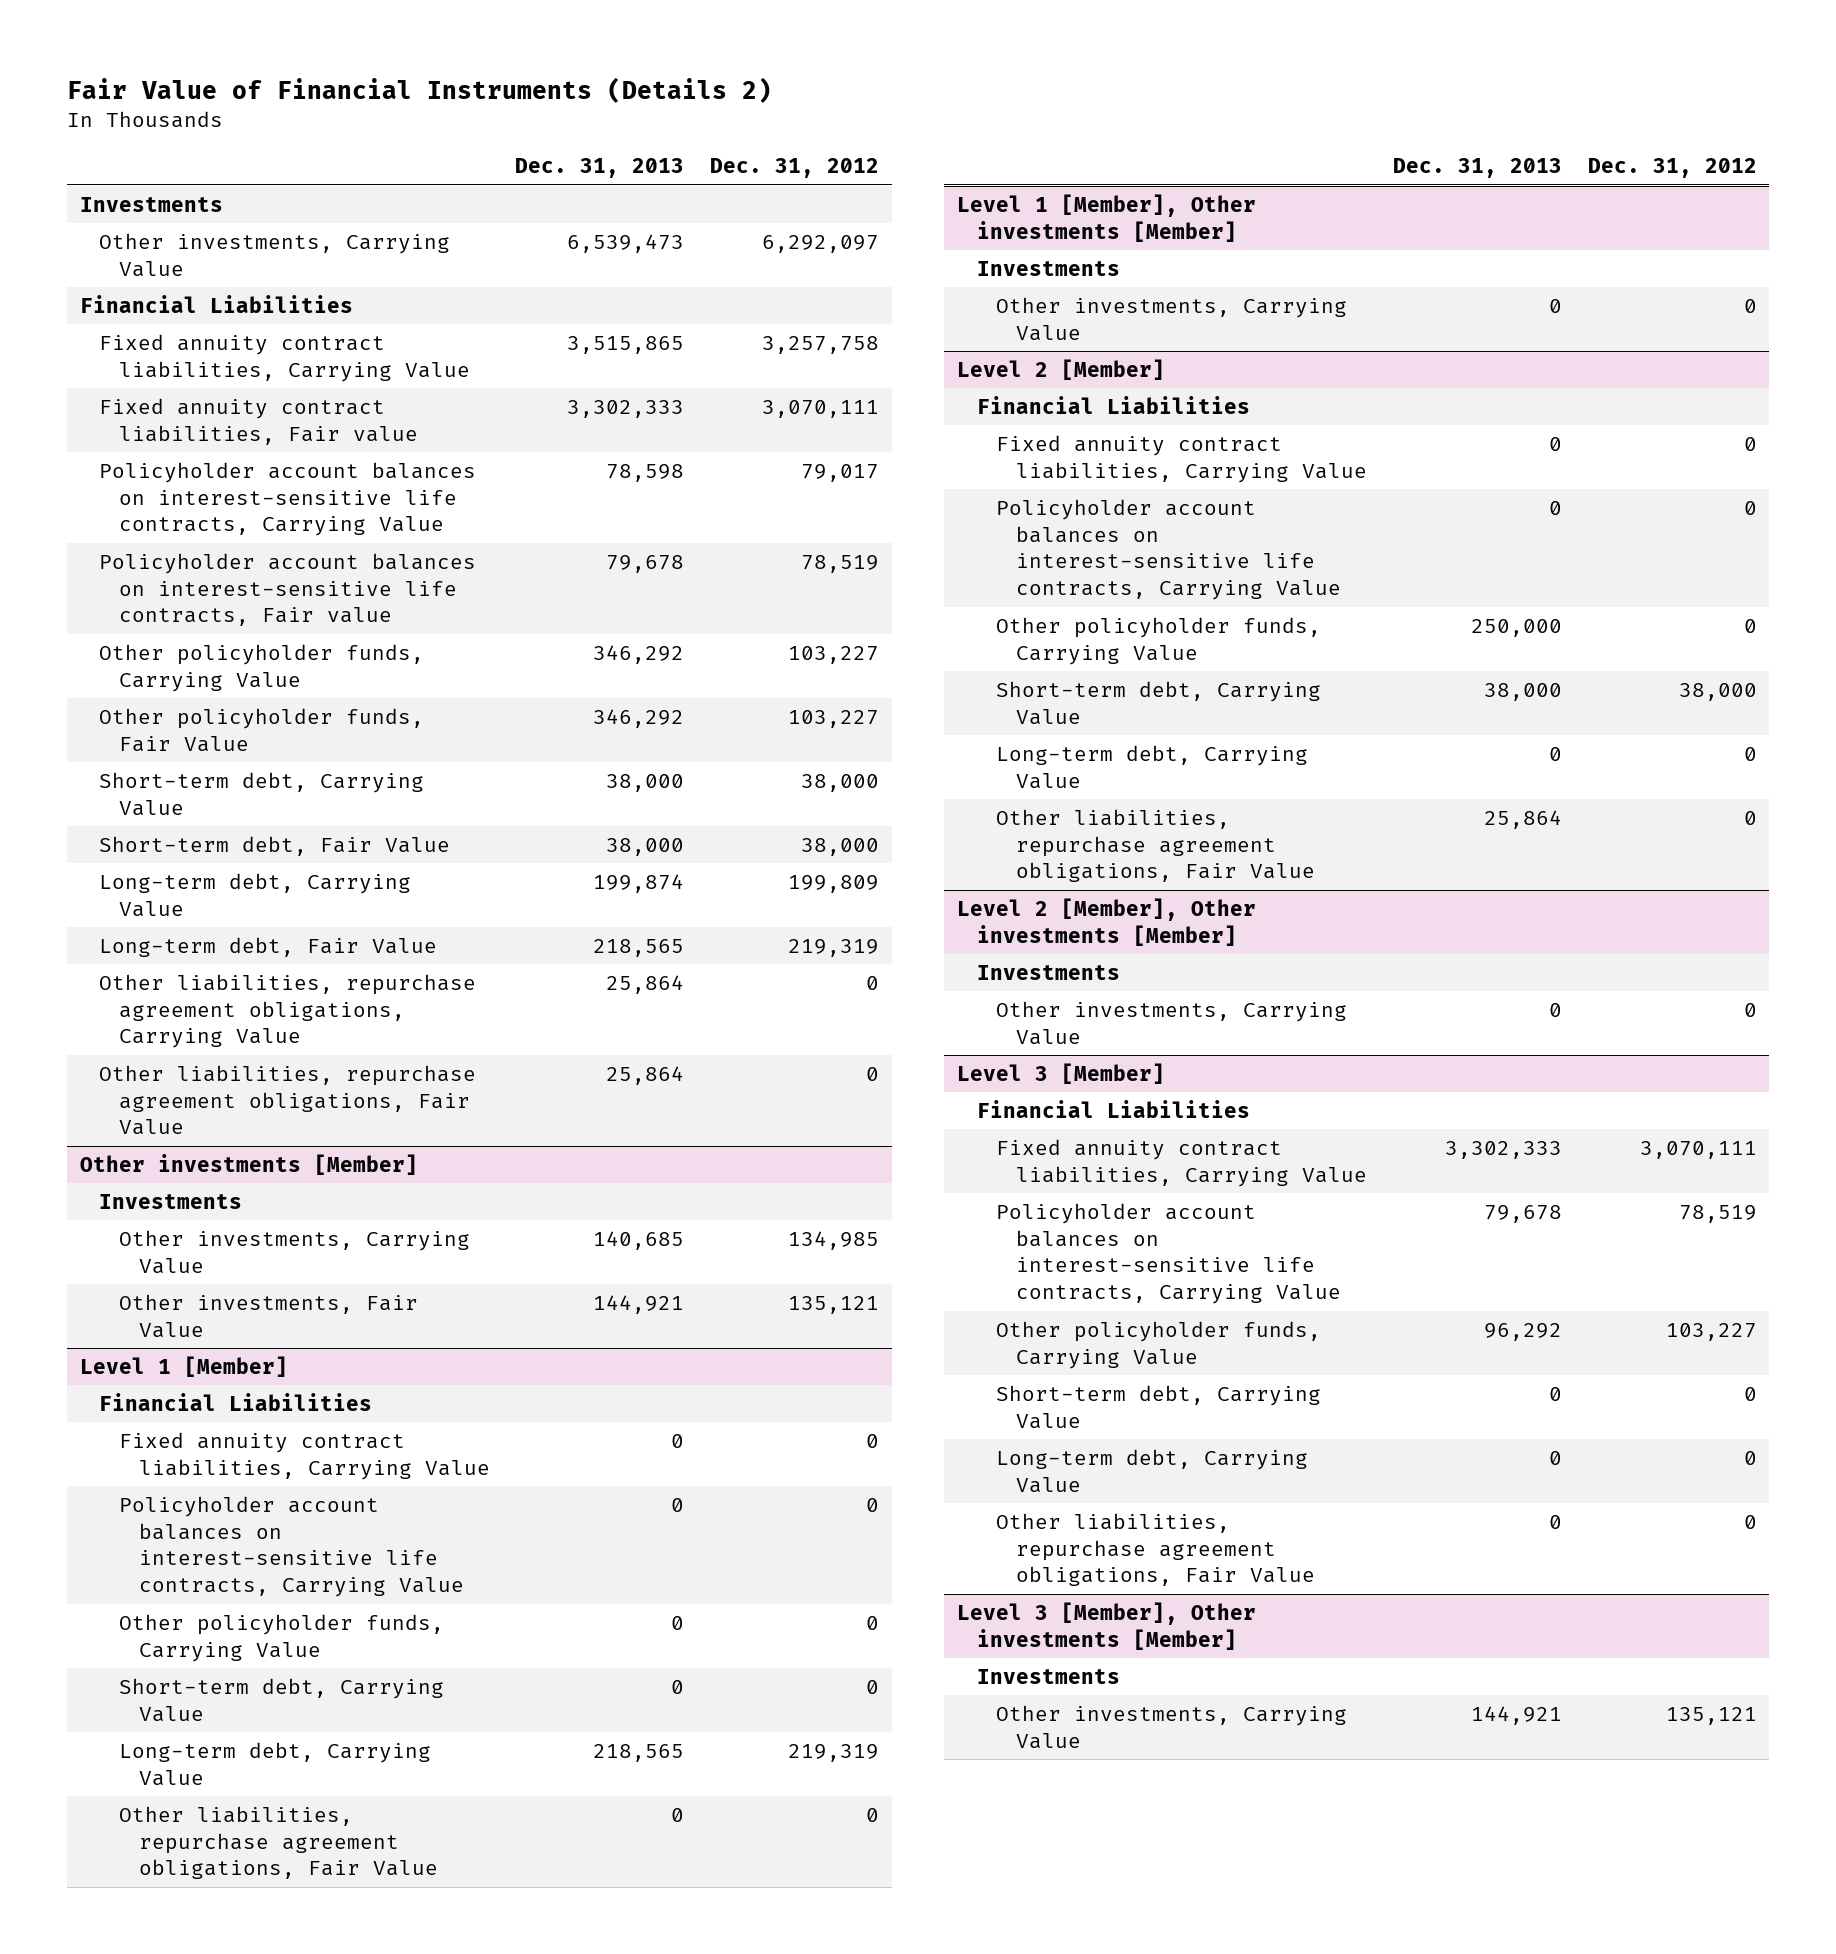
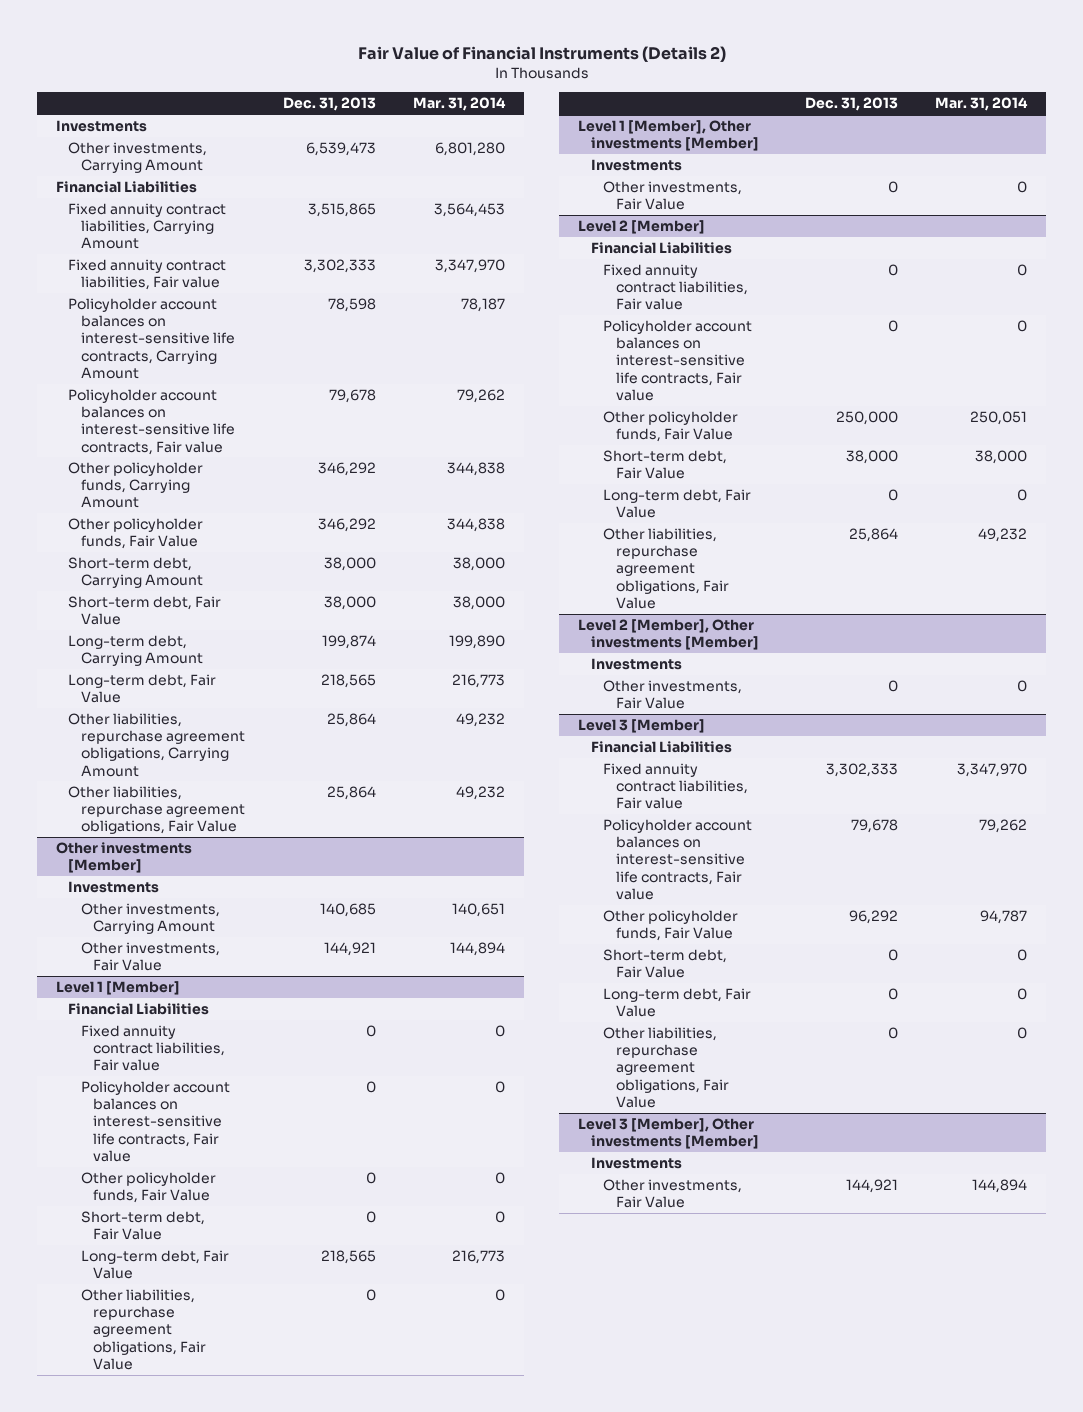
- | Dec. 31, 2013 | Dec. 31, 2012
+ | Dec. 31, 2013 | Mar. 31, 2014
- Other investments, Carrying Value | 6,539,473 | 6,292,097
+ Other investments, Carrying Amount | 6,539,473 | 6,801,280
- Fixed annuity contract liabilities, Carrying Value | 3,515,865 | 3,257,758
+ Fixed annuity contract liabilities, Carrying Amount | 3,515,865 | 3,564,453
- Policyholder account balances on interest-sensitive life contracts, Carrying Value | 78,598 | 79,017
+ Policyholder account balances on interest-sensitive life contracts, Carrying Amount | 78,598 | 78,187
- Other policyholder funds, Carrying Value | 346,292 | 103,227
+ Other policyholder funds, Carrying Amount | 346,292 | 344,838
- Short-term debt, Carrying Value | 38,000 | 38,000
+ Short-term debt, Carrying Amount | 38,000 | 38,000
- Long-term debt, Carrying Value | 199,874 | 199,809
+ Long-term debt, Carrying Amount | 199,874 | 199,890
- Other liabilities, repurchase agreement obligations, Carrying Value | 25,864 | 0
+ Other liabilities, repurchase agreement obligations, Carrying Amount | 25,864 | 49,232
@ Other investments [Member]
- Other investments, Carrying Value | 140,685 | 134,985
+ Other investments, Carrying Amount | 140,685 | 140,651
@ Level 1 [Member]
- Fixed annuity contract liabilities, Carrying Value | 0 | 0
- Policyholder account balances on interest-sensitive life contracts, Carrying Value | 0 | 0
- Other policyholder funds, Carrying Value | 0 | 0
- Short-term debt, Carrying Value | 0 | 0
- Long-term debt, Carrying Value | 218,565 | 219,319
+ Fixed annuity contract liabilities, Fair value | 0 | 0
+ Policyholder account balances on interest-sensitive life contracts, Fair value | 0 | 0
+ Other policyholder funds, Fair Value | 0 | 0
+ Short-term debt, Fair Value | 0 | 0
+ Long-term debt, Fair Value | 218,565 | 216,773
@ Level 1 [Member], Other investments [Member]
- Other investments, Carrying Value | 0 | 0
+ Other investments, Fair Value | 0 | 0
@ Level 2 [Member]
- Fixed annuity contract liabilities, Carrying Value | 0 | 0
- Policyholder account balances on interest-sensitive life contracts, Carrying Value | 0 | 0
- Other policyholder funds, Carrying Value | 250,000 | 0
- Short-term debt, Carrying Value | 38,000 | 38,000
- Long-term debt, Carrying Value | 0 | 0
+ Fixed annuity contract liabilities, Fair value | 0 | 0
+ Policyholder account balances on interest-sensitive life contracts, Fair value | 0 | 0
+ Other policyholder funds, Fair Value | 250,000 | 250,051
+ Short-term debt, Fair Value | 38,000 | 38,000
+ Long-term debt, Fair Value | 0 | 0
@ Level 2 [Member], Other investments [Member]
- Other investments, Carrying Value | 0 | 0
+ Other investments, Fair Value | 0 | 0
@ Level 3 [Member]
- Fixed annuity contract liabilities, Carrying Value | 3,302,333 | 3,070,111
- Policyholder account balances on interest-sensitive life contracts, Carrying Value | 79,678 | 78,519
- Other policyholder funds, Carrying Value | 96,292 | 103,227
- Short-term debt, Carrying Value | 0 | 0
- Long-term debt, Carrying Value | 0 | 0
+ Fixed annuity contract liabilities, Fair value | 3,302,333 | 3,347,970
+ Policyholder account balances on interest-sensitive life contracts, Fair value | 79,678 | 79,262
+ Other policyholder funds, Fair Value | 96,292 | 94,787
+ Short-term debt, Fair Value | 0 | 0
+ Long-term debt, Fair Value | 0 | 0
@ Level 3 [Member], Other investments [Member]
- Other investments, Carrying Value | 144,921 | 135,121
+ Other investments, Fair Value | 144,921 | 144,894

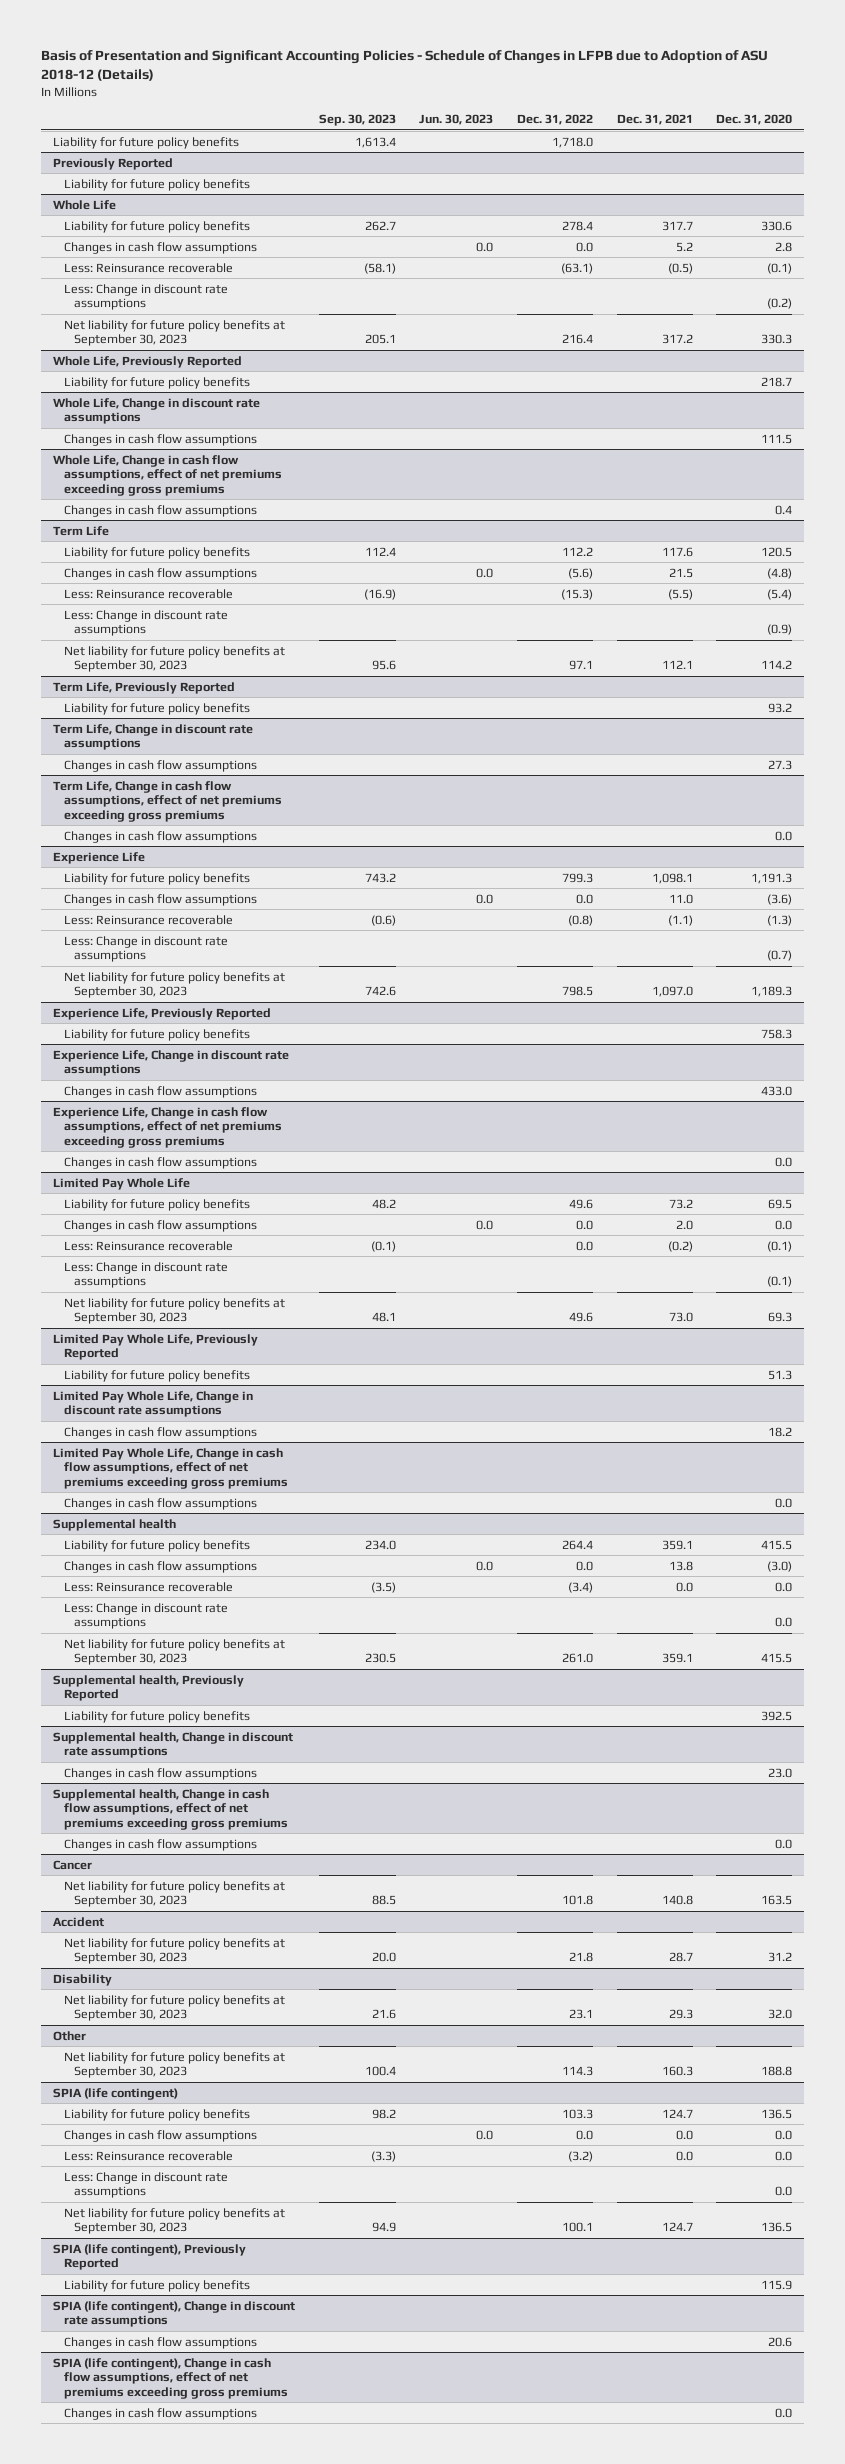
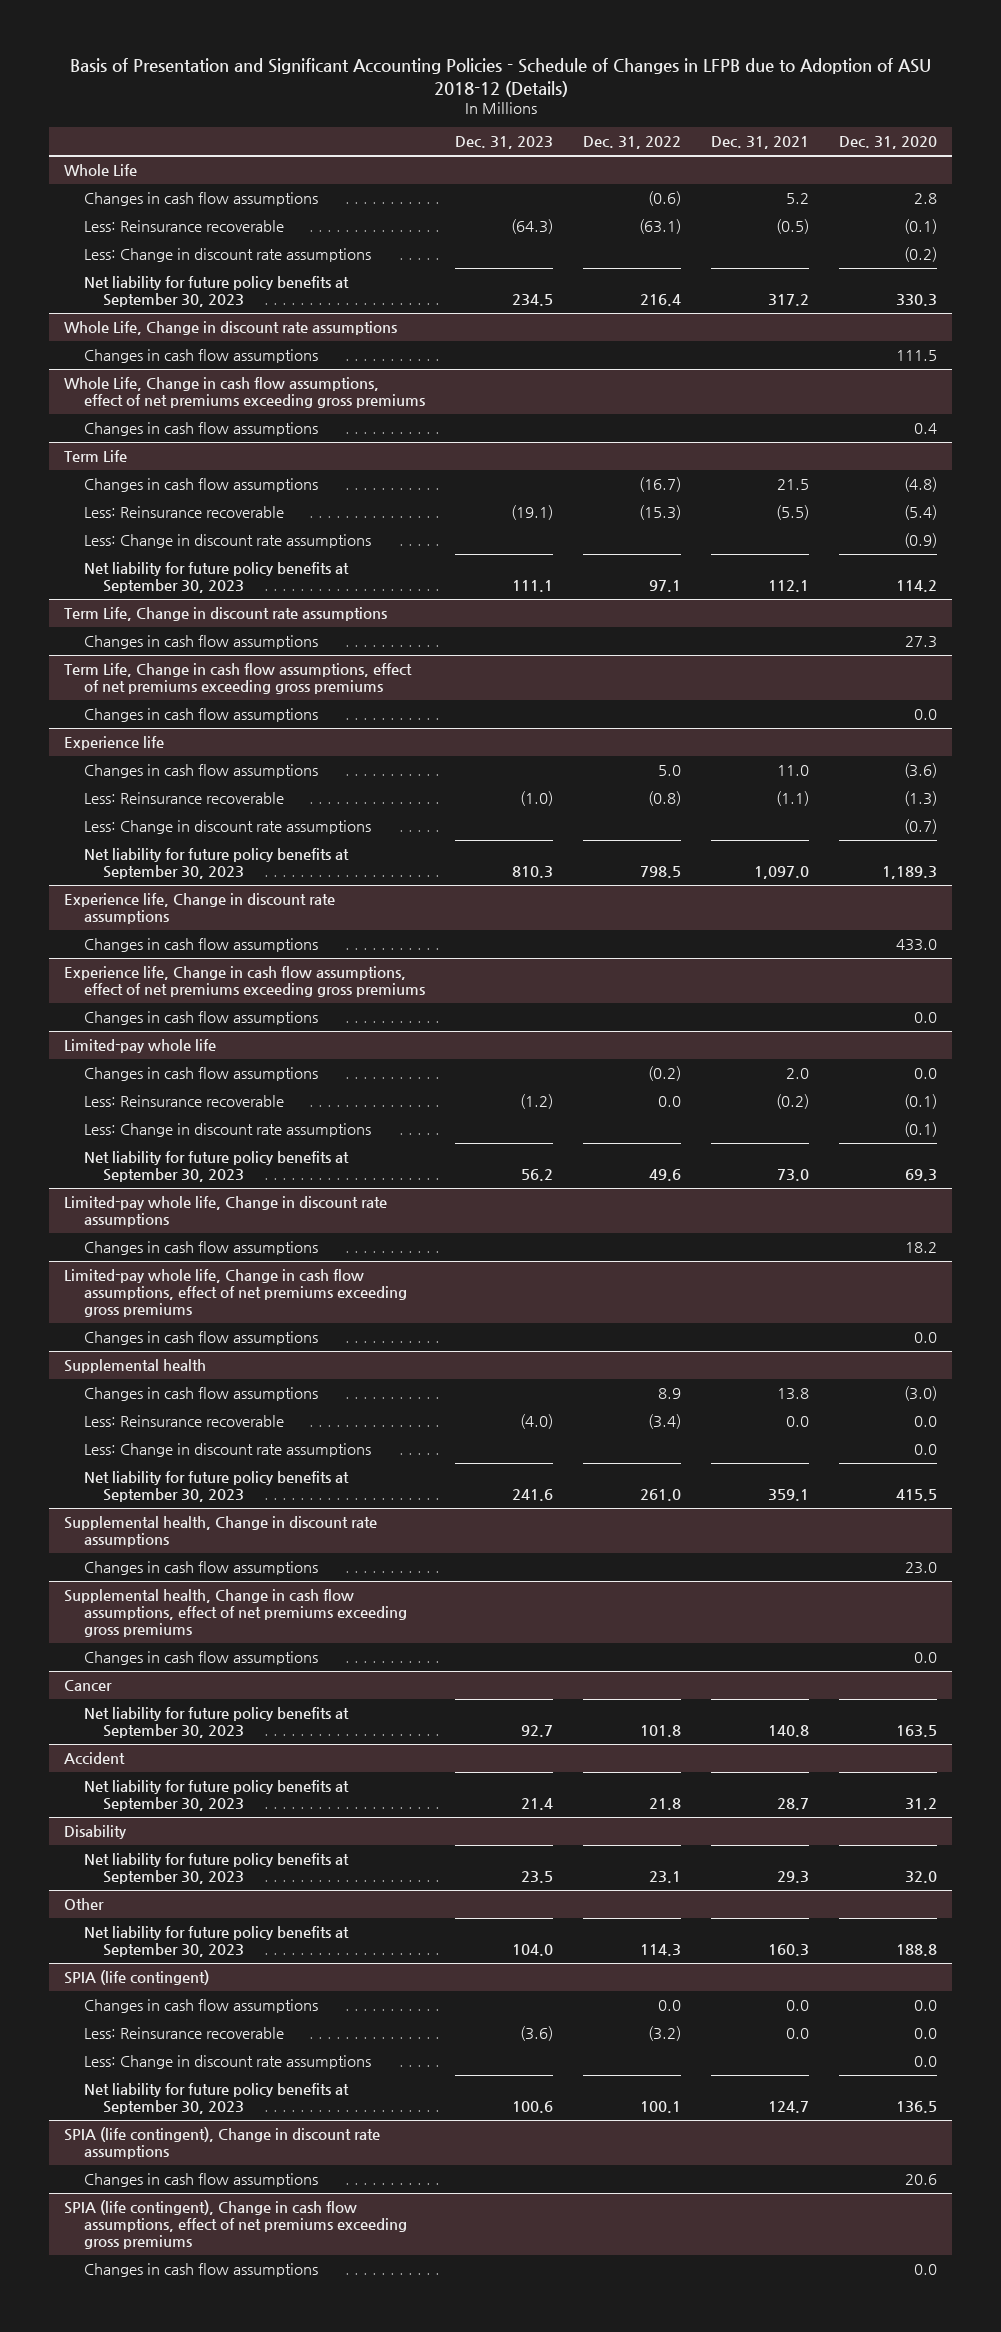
- | Sep. 30, 2023 | Jun. 30, 2023 | Dec. 31, 2022 | Dec. 31, 2021 | Dec. 31, 2020
+ | Dec. 31, 2023 | Dec. 31, 2022 | Dec. 31, 2021 | Dec. 31, 2020
- Liability for future policy benefits | 1,613.4 | | 1,718.0 | |
- Previously Reported
- Liability for future policy benefits
@ Whole Life
- Liability for future policy benefits | 262.7 | | 278.4 | 317.7 | 330.6
- Changes in cash flow assumptions | | 0.0 | 0.0 | 5.2 | 2.8
+ Changes in cash flow assumptions | | (0.6) | 5.2 | 2.8
- Whole Life, Previously Reported
- Liability for future policy benefits | | | | | 218.7
@ Term Life
- Liability for future policy benefits | 112.4 | | 112.2 | 117.6 | 120.5
- Changes in cash flow assumptions | | 0.0 | (5.6) | 21.5 | (4.8)
+ Changes in cash flow assumptions | | (16.7) | 21.5 | (4.8)
- Term Life, Previously Reported
- Liability for future policy benefits | | | | | 93.2
- Experience Life
- Liability for future policy benefits | 743.2 | | 799.3 | 1,098.1 | 1,191.3
- Changes in cash flow assumptions | | 0.0 | 0.0 | 11.0 | (3.6)
+ Experience life
+ Changes in cash flow assumptions | | 5.0 | 11.0 | (3.6)
- Experience Life, Previously Reported
- Liability for future policy benefits | | | | | 758.3
- Experience Life, Change in discount rate assumptions
+ Experience life, Change in discount rate assumptions
- Experience Life, Change in cash flow assumptions, effect of net premiums exceeding gross premiums
+ Experience life, Change in cash flow assumptions, effect of net premiums exceeding gross premiums
- Limited Pay Whole Life
- Liability for future policy benefits | 48.2 | | 49.6 | 73.2 | 69.5
- Changes in cash flow assumptions | | 0.0 | 0.0 | 2.0 | 0.0
+ Limited-pay whole life
+ Changes in cash flow assumptions | | (0.2) | 2.0 | 0.0
- Limited Pay Whole Life, Previously Reported
- Liability for future policy benefits | | | | | 51.3
- Limited Pay Whole Life, Change in discount rate assumptions
+ Limited-pay whole life, Change in discount rate assumptions
- Limited Pay Whole Life, Change in cash flow assumptions, effect of net premiums exceeding gross premiums
+ Limited-pay whole life, Change in cash flow assumptions, effect of net premiums exceeding gross premiums
@ Supplemental health
- Liability for future policy benefits | 234.0 | | 264.4 | 359.1 | 415.5
- Changes in cash flow assumptions | | 0.0 | 0.0 | 13.8 | (3.0)
+ Changes in cash flow assumptions | | 8.9 | 13.8 | (3.0)
- Supplemental health, Previously Reported
- Liability for future policy benefits | | | | | 392.5
@ SPIA (life contingent)
- Liability for future policy benefits | 98.2 | | 103.3 | 124.7 | 136.5
- SPIA (life contingent), Previously Reported
- Liability for future policy benefits | | | | | 115.9

